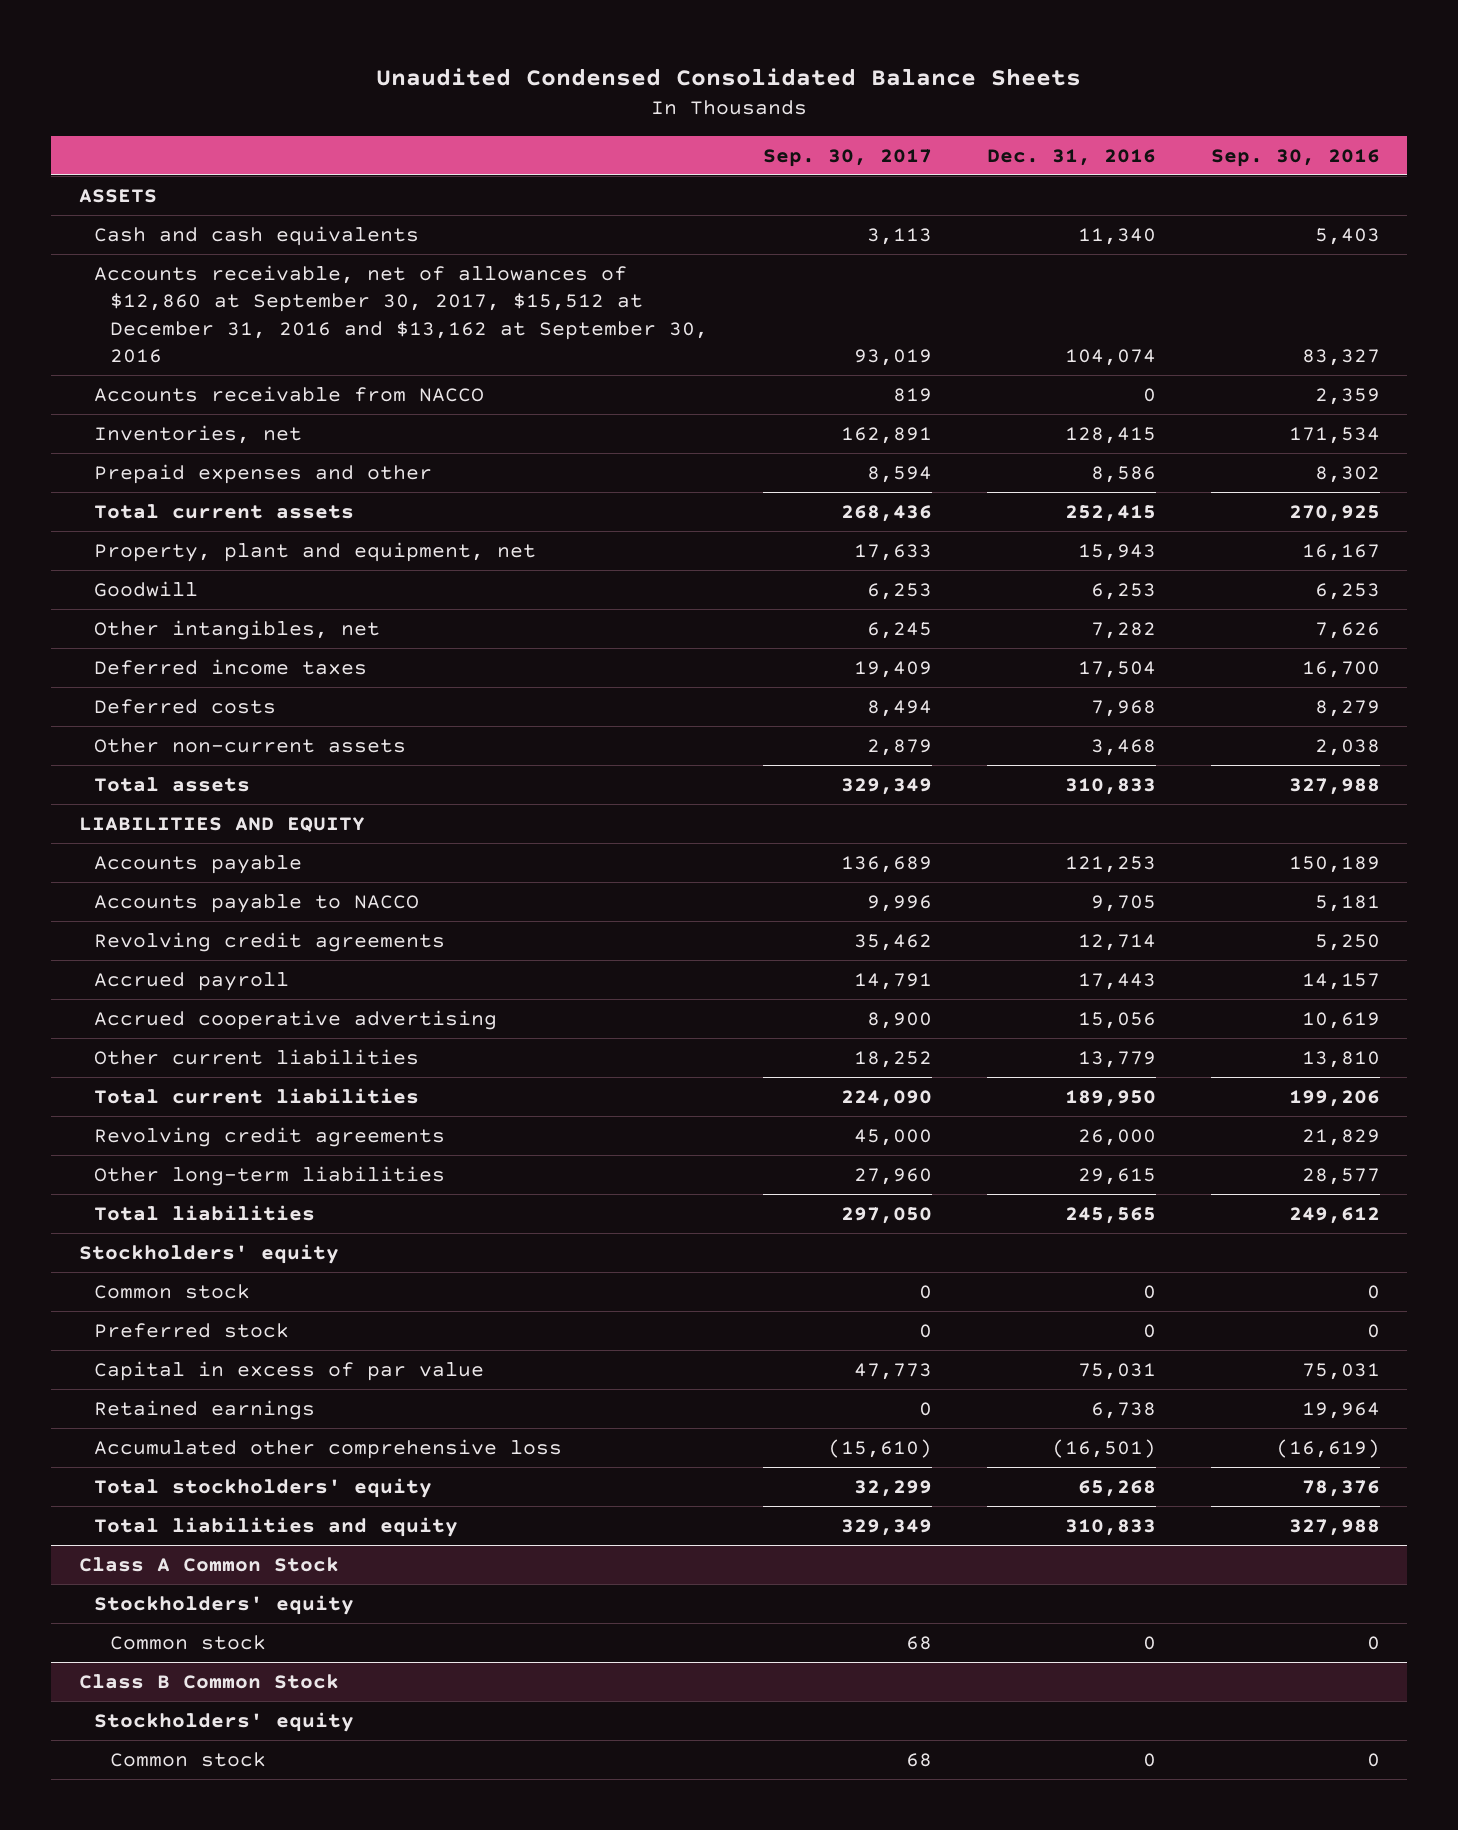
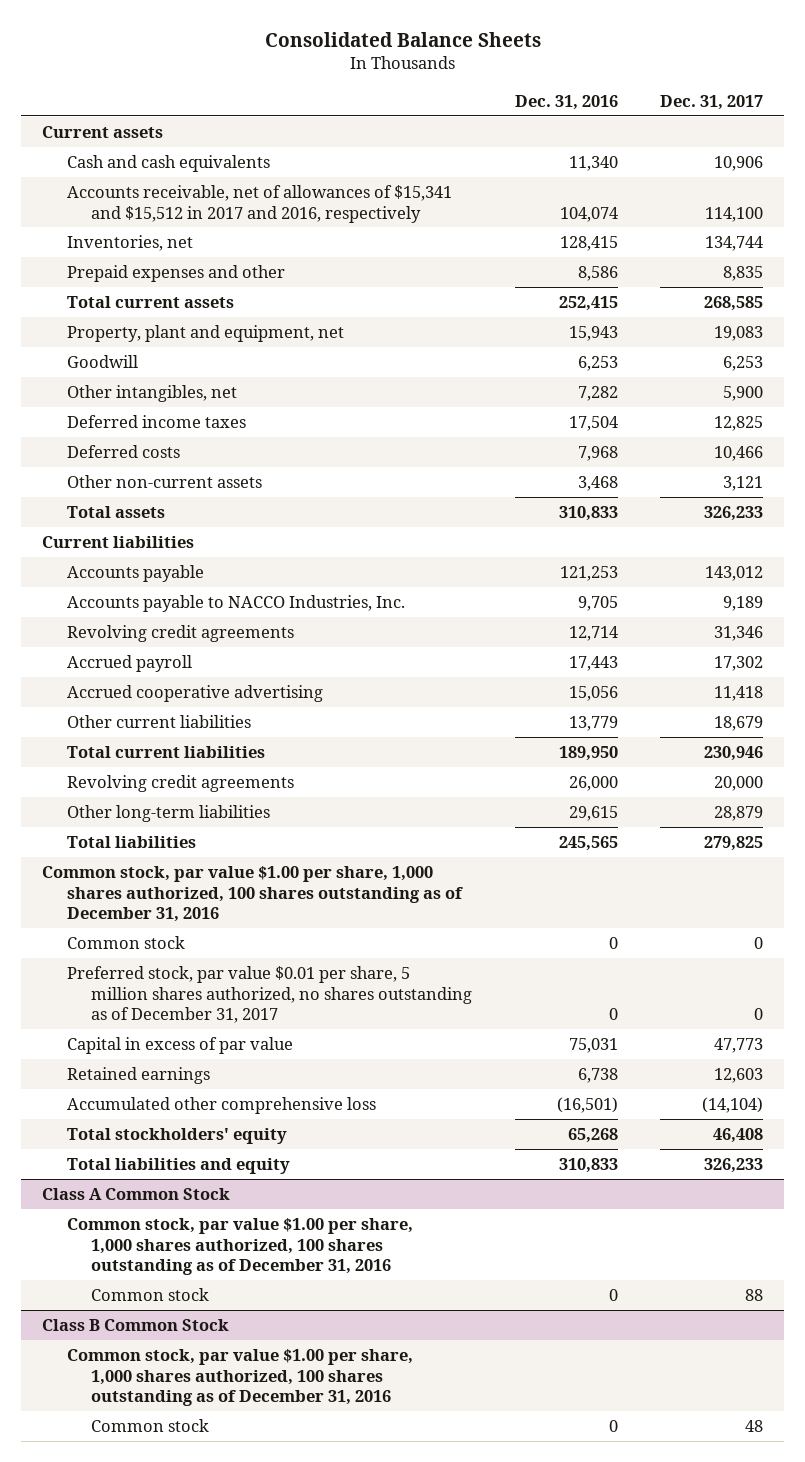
- Unaudited Condensed Consolidated Balance Sheets
+ Consolidated Balance Sheets
- | Sep. 30, 2017 | Dec. 31, 2016 | Sep. 30, 2016
+ | Dec. 31, 2016 | Dec. 31, 2017
- ASSETS
+ Current assets
- Accounts receivable, net of allowances of $12,860 at September 30, 2017, $15,512 at December 31, 2016 and $13,162 at September 30, 2016 | 93,019 | 104,074 | 83,327
- Accounts receivable from NACCO | 819 | 0 | 2,359
+ Accounts receivable, net of allowances of $15,341 and $15,512 in 2017 and 2016, respectively | 104,074 | 114,100
- LIABILITIES AND EQUITY
+ Current liabilities
- Accounts payable to NACCO | 9,996 | 9,705 | 5,181
+ Accounts payable to NACCO Industries, Inc. | 9,705 | 9,189
- Stockholders' equity
+ Common stock, par value $1.00 per share, 1,000 shares authorized, 100 shares outstanding as of December 31, 2016
- Preferred stock | 0 | 0 | 0
+ Preferred stock, par value $0.01 per share, 5 million shares authorized, no shares outstanding as of December 31, 2017 | 0 | 0
@ Class A Common Stock
- Stockholders' equity
+ Common stock, par value $1.00 per share, 1,000 shares authorized, 100 shares outstanding as of December 31, 2016
@ Class B Common Stock
- Stockholders' equity
+ Common stock, par value $1.00 per share, 1,000 shares authorized, 100 shares outstanding as of December 31, 2016

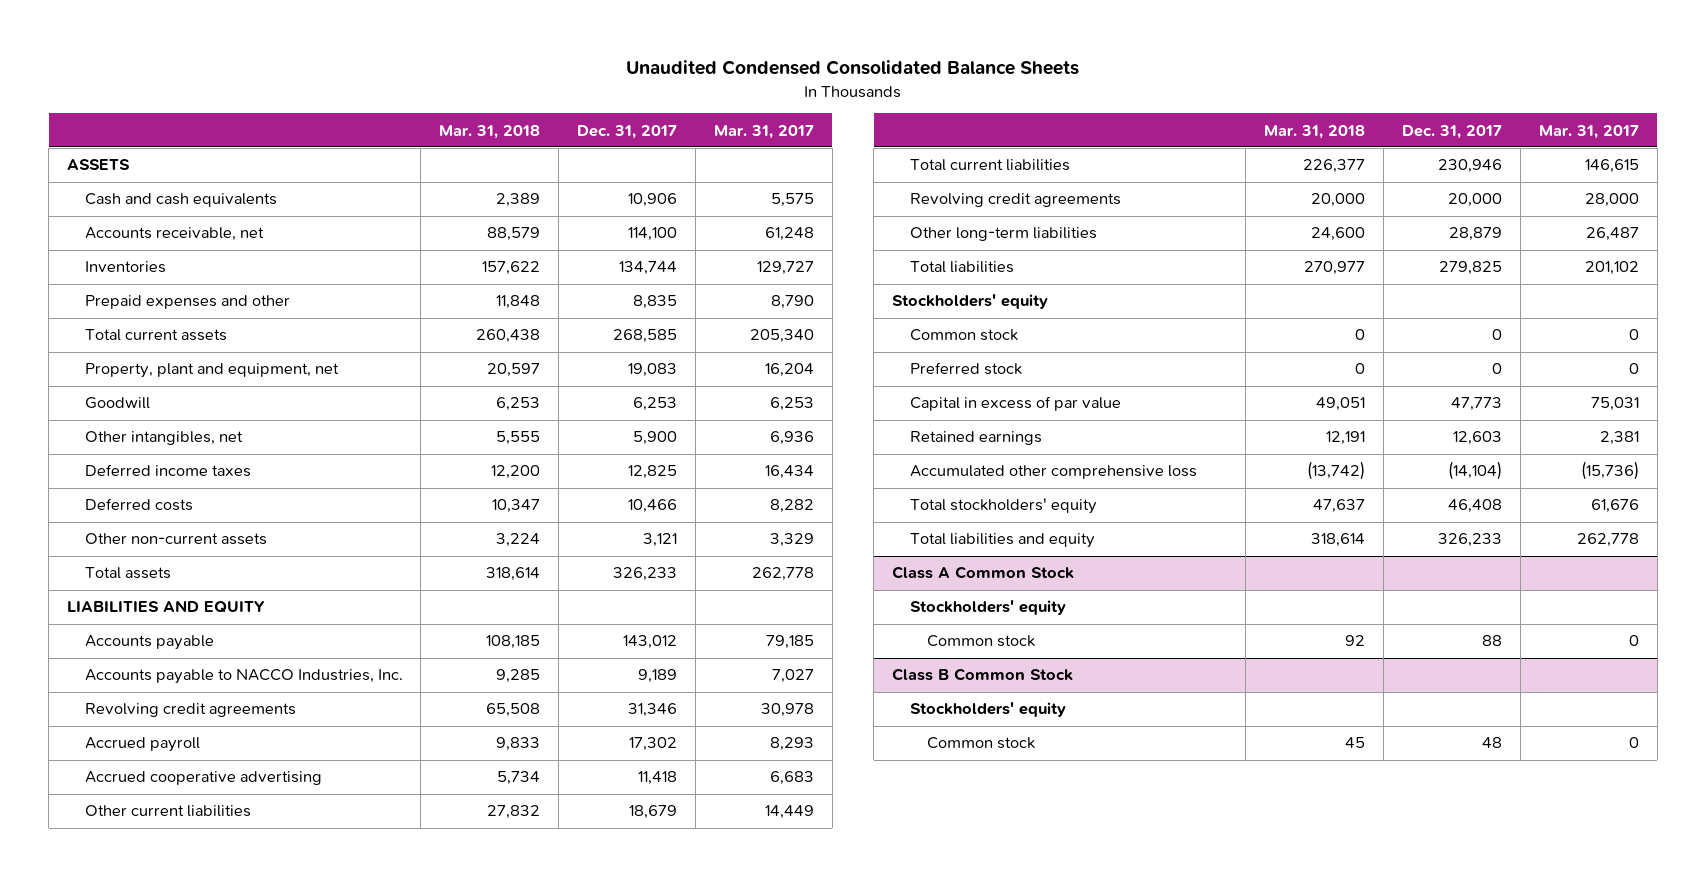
- Consolidated Balance Sheets
+ Unaudited Condensed Consolidated Balance Sheets
- | Dec. 31, 2016 | Dec. 31, 2017
+ | Mar. 31, 2018 | Dec. 31, 2017 | Mar. 31, 2017
- Current assets
+ ASSETS
- Accounts receivable, net of allowances of $15,341 and $15,512 in 2017 and 2016, respectively | 104,074 | 114,100
- Inventories, net | 128,415 | 134,744
+ Accounts receivable, net | 88,579 | 114,100 | 61,248
+ Inventories | 157,622 | 134,744 | 129,727
- Current liabilities
+ LIABILITIES AND EQUITY
- Common stock, par value $1.00 per share, 1,000 shares authorized, 100 shares outstanding as of December 31, 2016
+ Stockholders' equity
- Preferred stock, par value $0.01 per share, 5 million shares authorized, no shares outstanding as of December 31, 2017 | 0 | 0
+ Preferred stock | 0 | 0 | 0
@ Class A Common Stock
- Common stock, par value $1.00 per share, 1,000 shares authorized, 100 shares outstanding as of December 31, 2016
+ Stockholders' equity
@ Class B Common Stock
- Common stock, par value $1.00 per share, 1,000 shares authorized, 100 shares outstanding as of December 31, 2016
+ Stockholders' equity

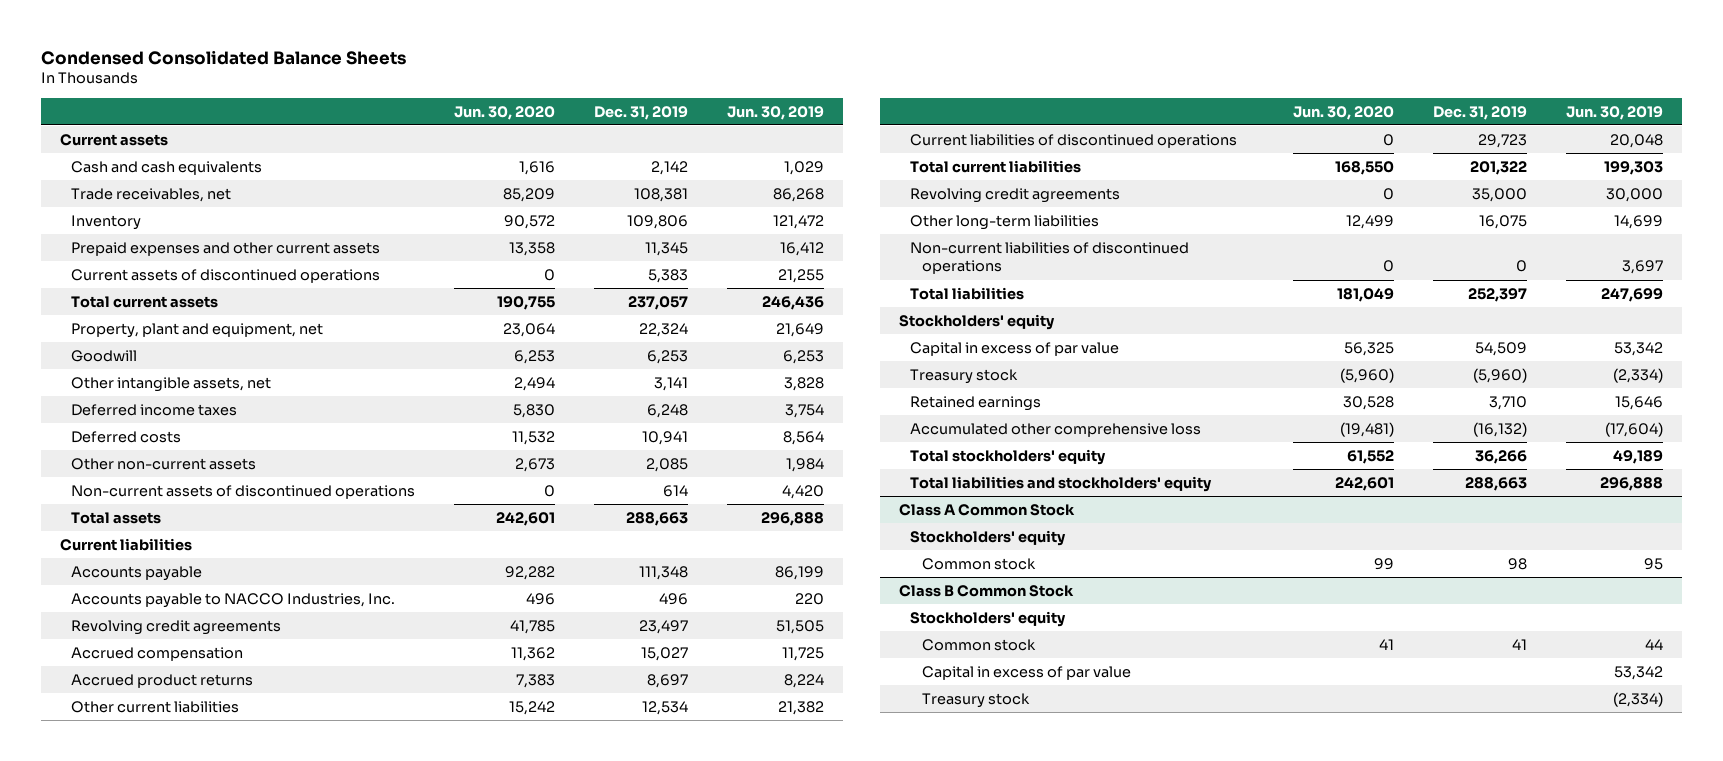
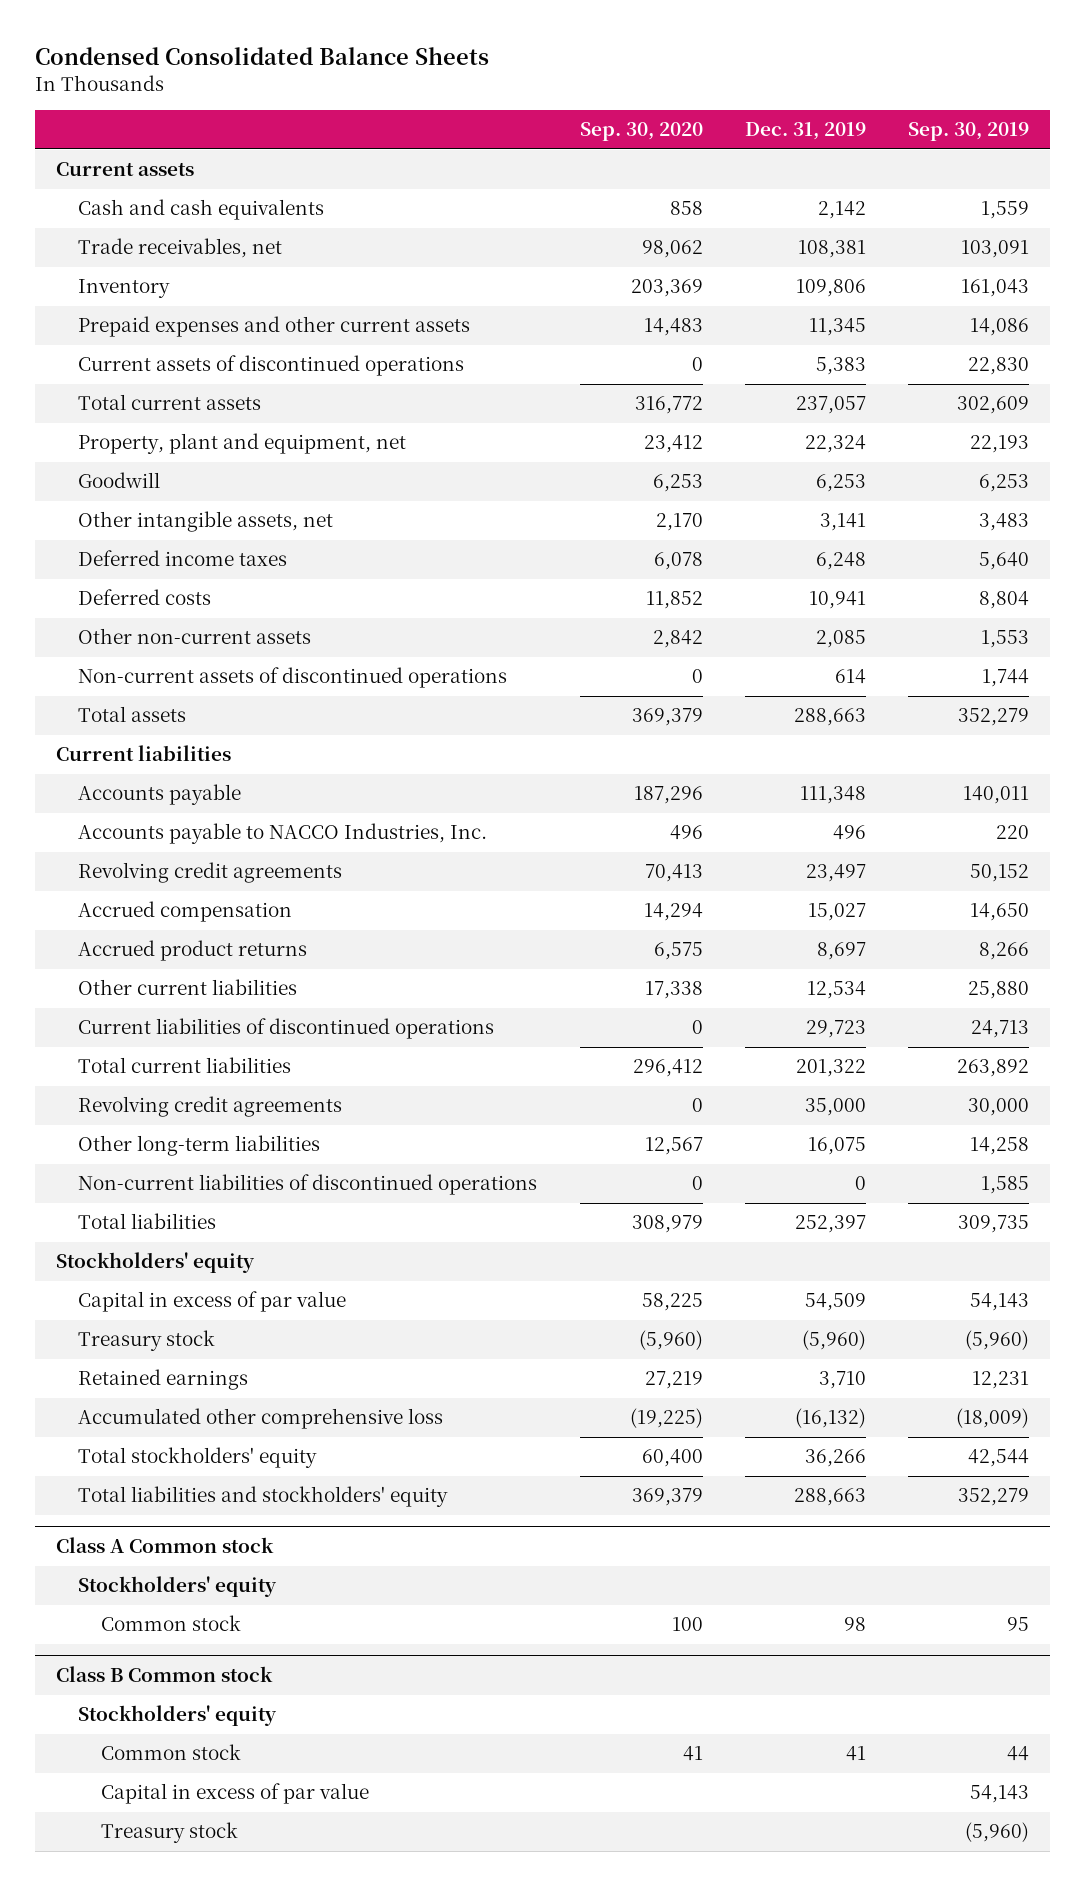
- | Jun. 30, 2020 | Dec. 31, 2019 | Jun. 30, 2019
+ | Sep. 30, 2020 | Dec. 31, 2019 | Sep. 30, 2019
- Class A Common Stock
+ Class A Common stock
- Class B Common Stock
+ Class B Common stock

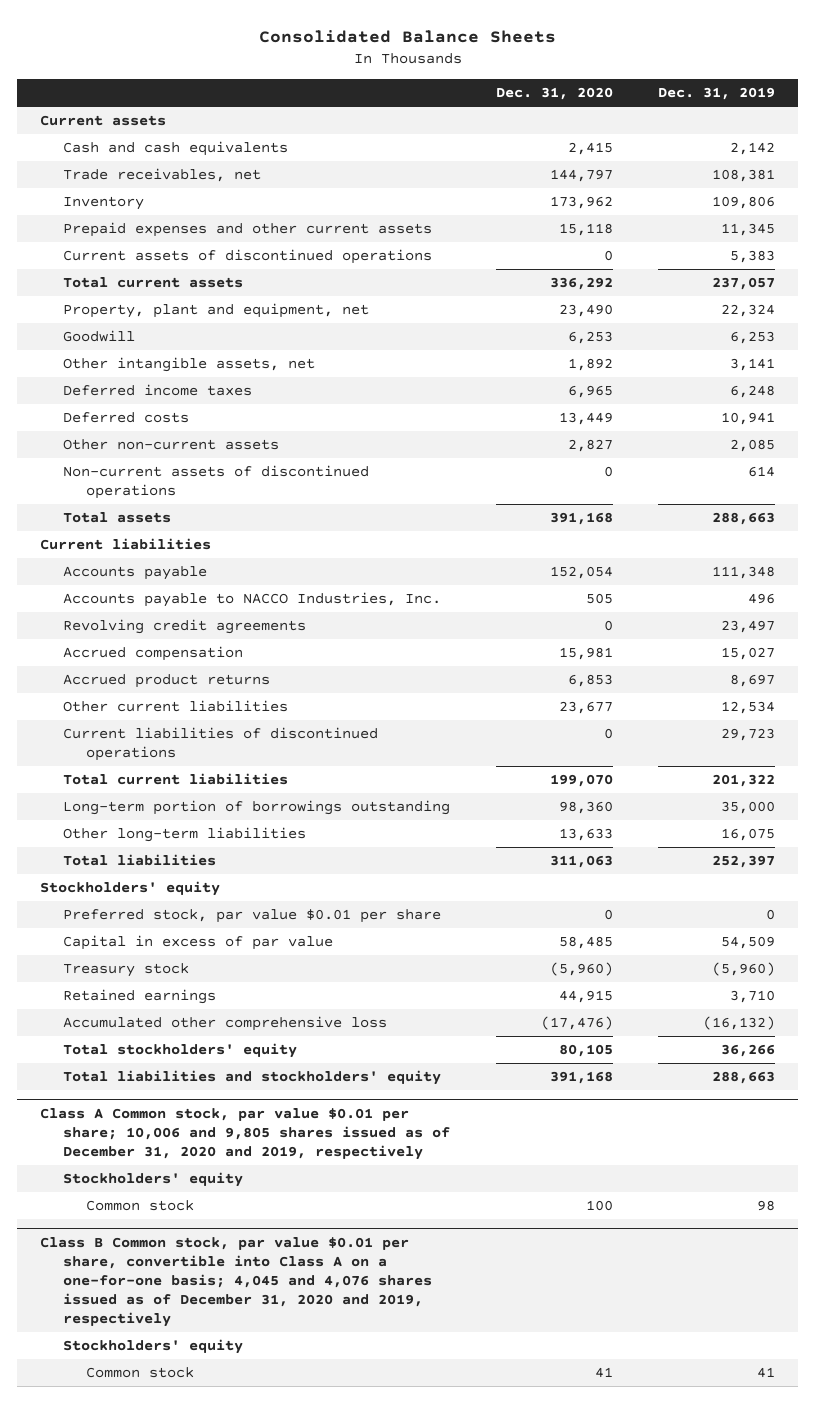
- Condensed Consolidated Balance Sheets
+ Consolidated Balance Sheets
- | Sep. 30, 2020 | Dec. 31, 2019 | Sep. 30, 2019
+ | Dec. 31, 2020 | Dec. 31, 2019
- Revolving credit agreements | 0 | 35,000 | 30,000
+ Long-term portion of borrowings outstanding | 98,360 | 35,000
- Non-current liabilities of discontinued operations | 0 | 0 | 1,585
+ Preferred stock, par value $0.01 per share | 0 | 0
- Class A Common stock
+ Class A Common stock, par value $0.01 per share; 10,006 and 9,805 shares issued as of December 31, 2020 and 2019, respectively
- Class B Common stock
+ Class B Common stock, par value $0.01 per share, convertible into Class A on a one-for-one basis; 4,045 and 4,076 shares issued as of December 31, 2020 and 2019, respectively
- Capital in excess of par value | | | 54,143
- Treasury stock | | | (5,960)

